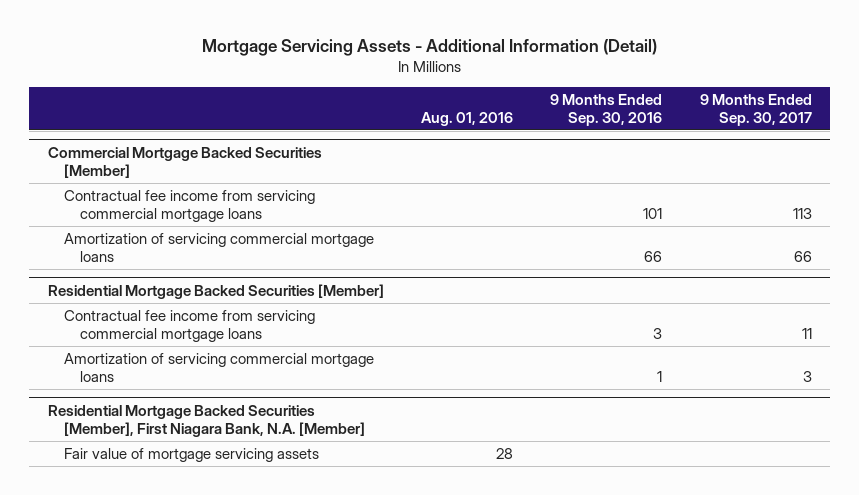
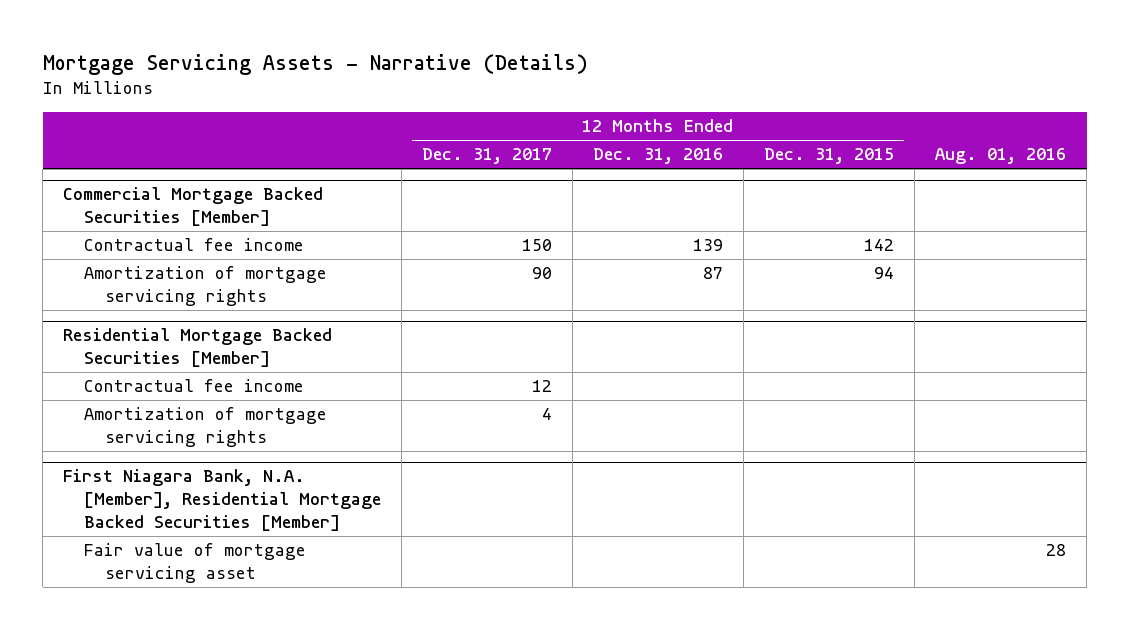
- Mortgage Servicing Assets - Additional Information (Detail)
+ Mortgage Servicing Assets - Narrative (Details)
- | Aug. 01, 2016 | 9 Months Ended Sep. 30, 2016 | 9 Months Ended Sep. 30, 2017
+ | 12 Months Ended Dec. 31, 2017 | 12 Months Ended Dec. 31, 2016 | 12 Months Ended Dec. 31, 2015 | Aug. 01, 2016
@ Commercial Mortgage Backed Securities [Member]
- Contractual fee income from servicing commercial mortgage loans | | 101 | 113
- Amortization of servicing commercial mortgage loans | | 66 | 66
+ Contractual fee income | 150 | 139 | 142 |
+ Amortization of mortgage servicing rights | 90 | 87 | 94 |
@ Residential Mortgage Backed Securities [Member]
- Contractual fee income from servicing commercial mortgage loans | | 3 | 11
- Amortization of servicing commercial mortgage loans | | 1 | 3
- Residential Mortgage Backed Securities [Member], First Niagara Bank, N.A. [Member]
- Fair value of mortgage servicing assets | 28 | |
@ Residential Mortgage Backed Securities [Member]
+ Contractual fee income | 12 | | |
+ Amortization of mortgage servicing rights | 4 | | |
+ First Niagara Bank, N.A. [Member], Residential Mortgage Backed Securities [Member]
+ Fair value of mortgage servicing asset | | | | 28

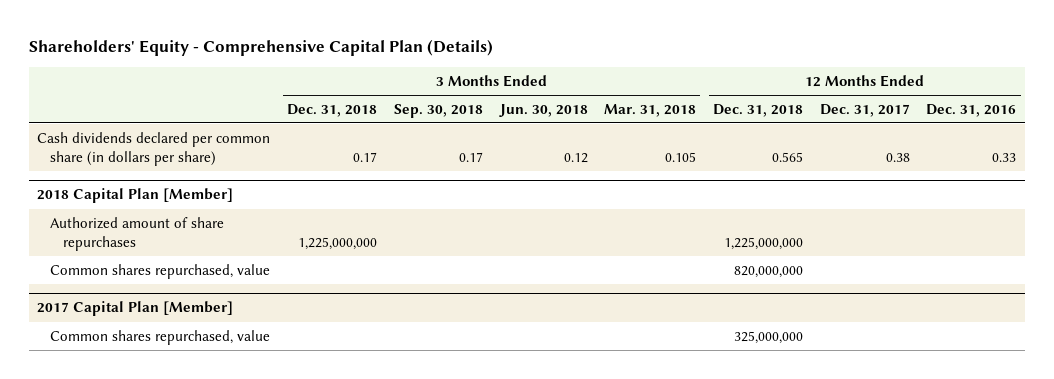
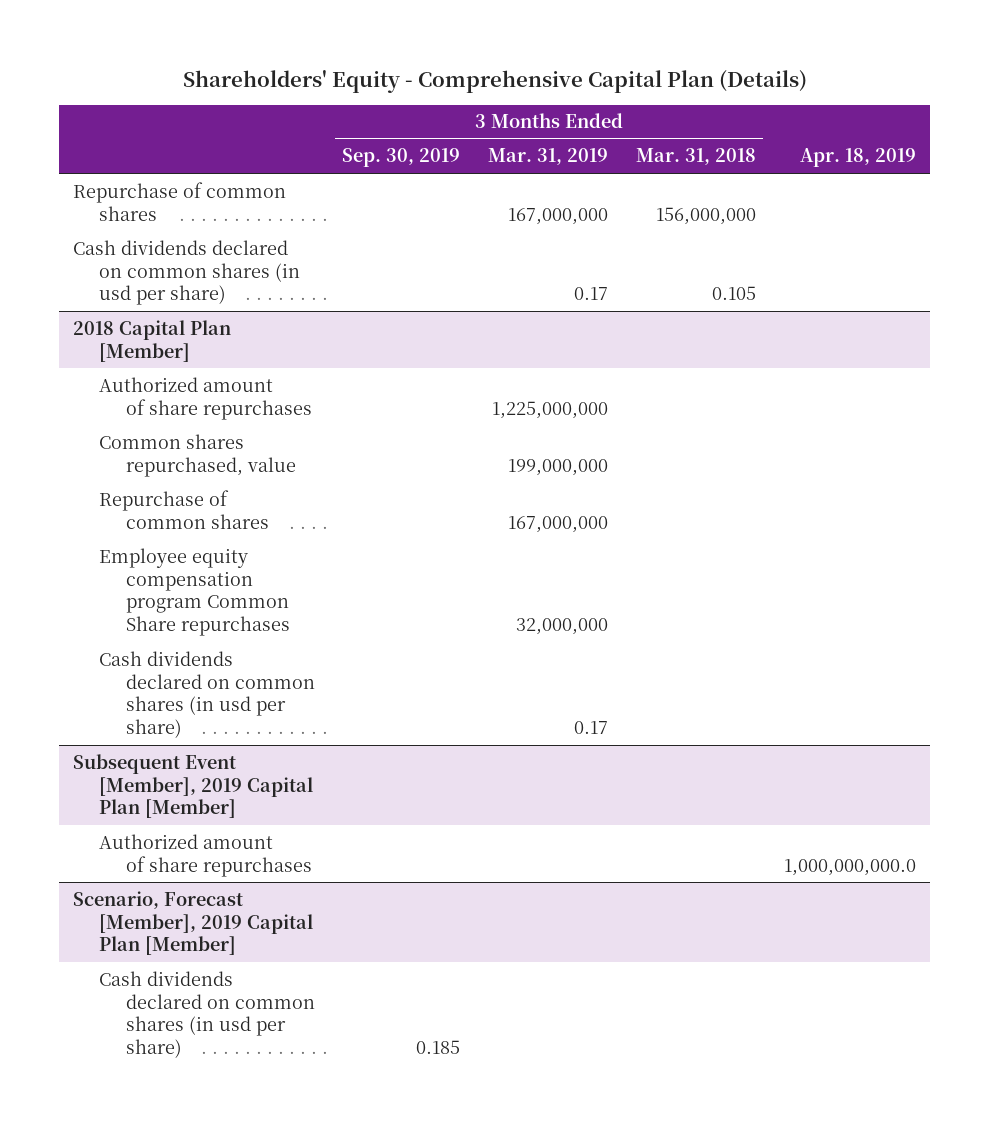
- | 3 Months Ended Dec. 31, 2018 | 3 Months Ended Sep. 30, 2018 | 3 Months Ended Jun. 30, 2018 | 3 Months Ended Mar. 31, 2018 | 12 Months Ended Dec. 31, 2018 | 12 Months Ended Dec. 31, 2017 | 12 Months Ended Dec. 31, 2016
+ | 3 Months Ended Sep. 30, 2019 | 3 Months Ended Mar. 31, 2019 | 3 Months Ended Mar. 31, 2018 | Apr. 18, 2019
- Cash dividends declared per common share (in dollars per share) | 0.17 | 0.17 | 0.12 | 0.105 | 0.565 | 0.38 | 0.33
+ Repurchase of common shares | | 167,000,000 | 156,000,000 |
+ Cash dividends declared on common shares (in usd per share) | | 0.17 | 0.105 |
- 2017 Capital Plan [Member]
- Common shares repurchased, value | | | | | 325,000,000 | |
@ 2018 Capital Plan [Member]
+ Repurchase of common shares | | 167,000,000 | |
+ Employee equity compensation program Common Share repurchases | | 32,000,000 | |
+ Cash dividends declared on common shares (in usd per share) | | 0.17 | |
+ Subsequent Event [Member], 2019 Capital Plan [Member]
+ Authorized amount of share repurchases | | | | 1,000,000,000.0
+ Scenario, Forecast [Member], 2019 Capital Plan [Member]
+ Cash dividends declared on common shares (in usd per share) | 0.185 | | |

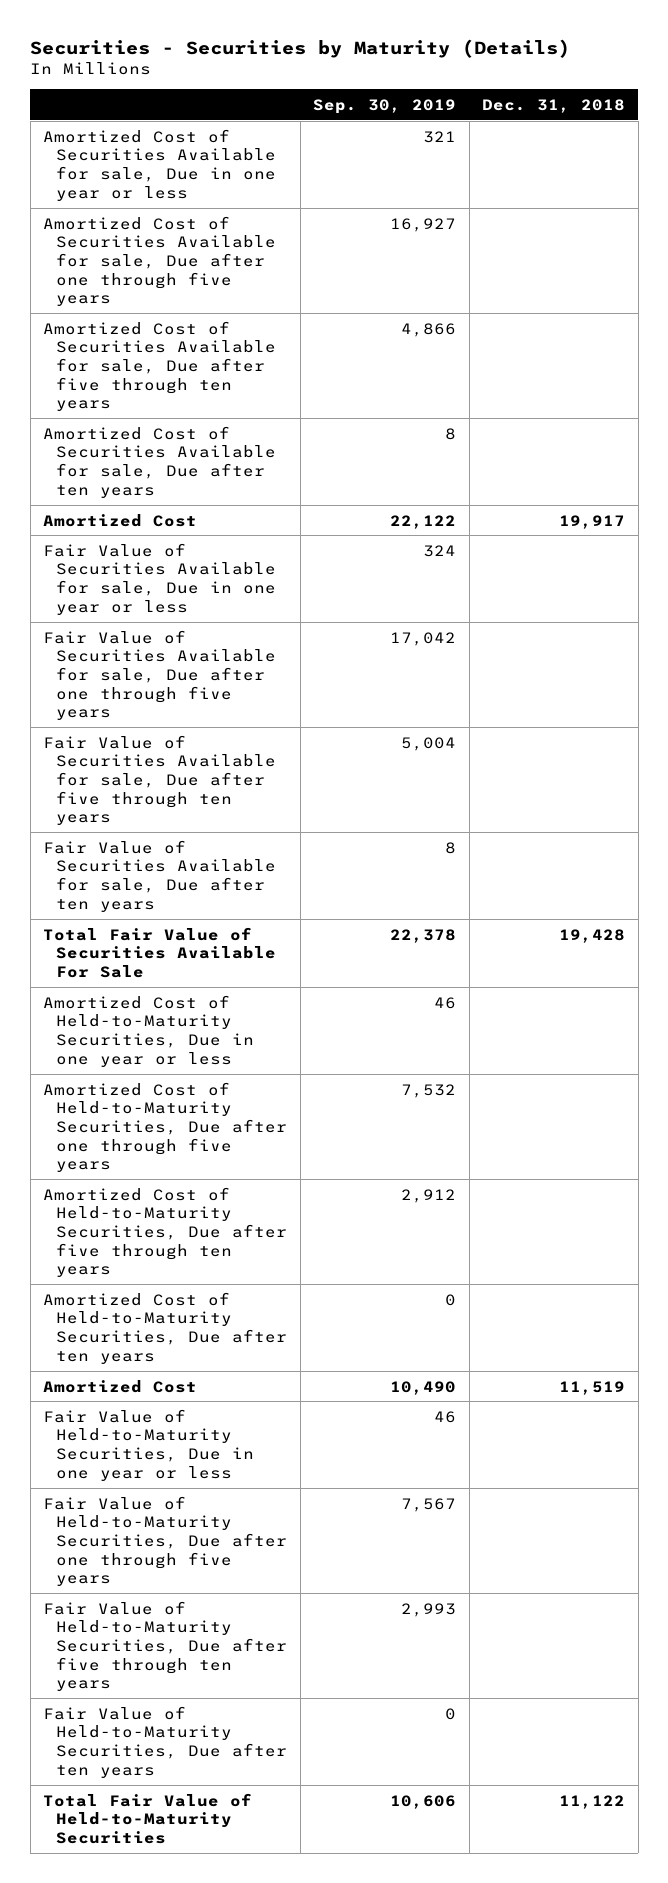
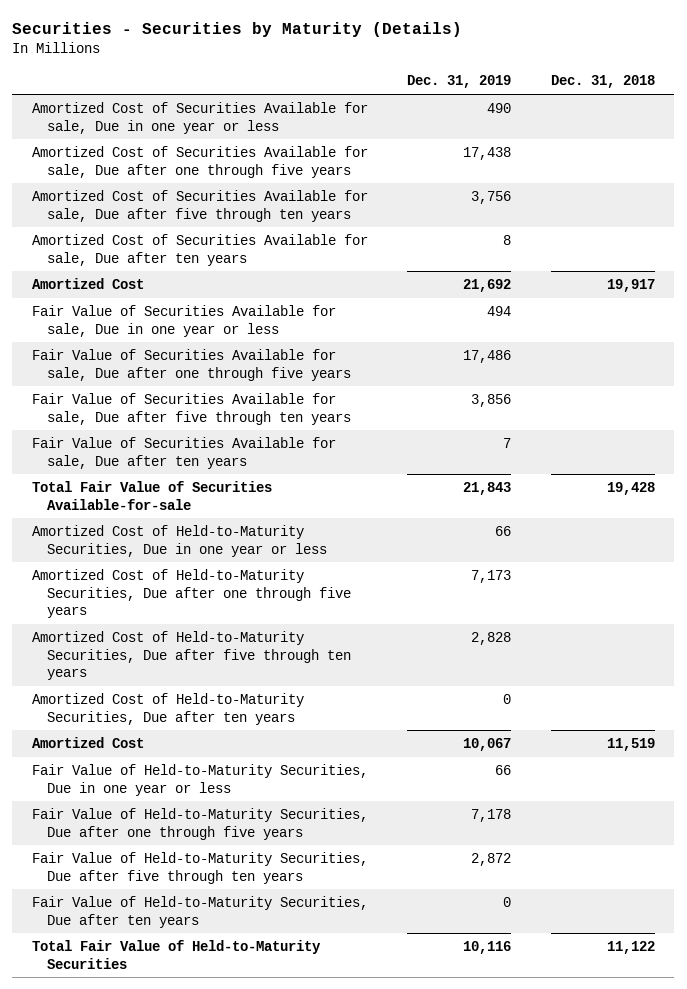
- | Sep. 30, 2019 | Dec. 31, 2018
+ | Dec. 31, 2019 | Dec. 31, 2018
- Total Fair Value of Securities Available For Sale | 22,378 | 19,428
+ Total Fair Value of Securities Available-for-sale | 21,843 | 19,428

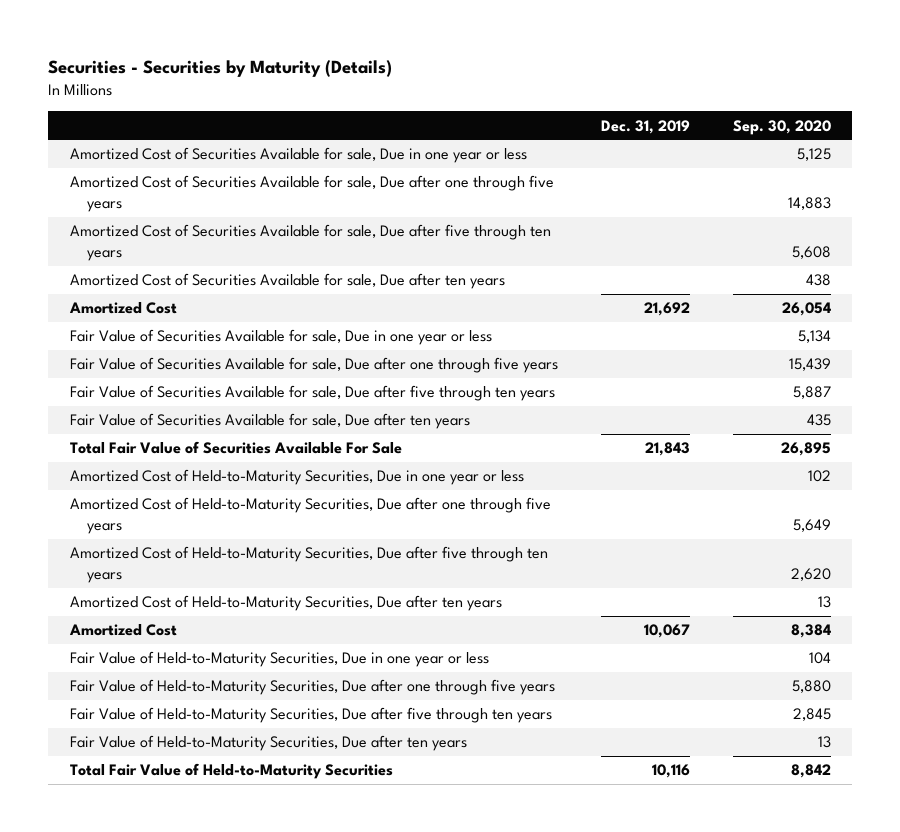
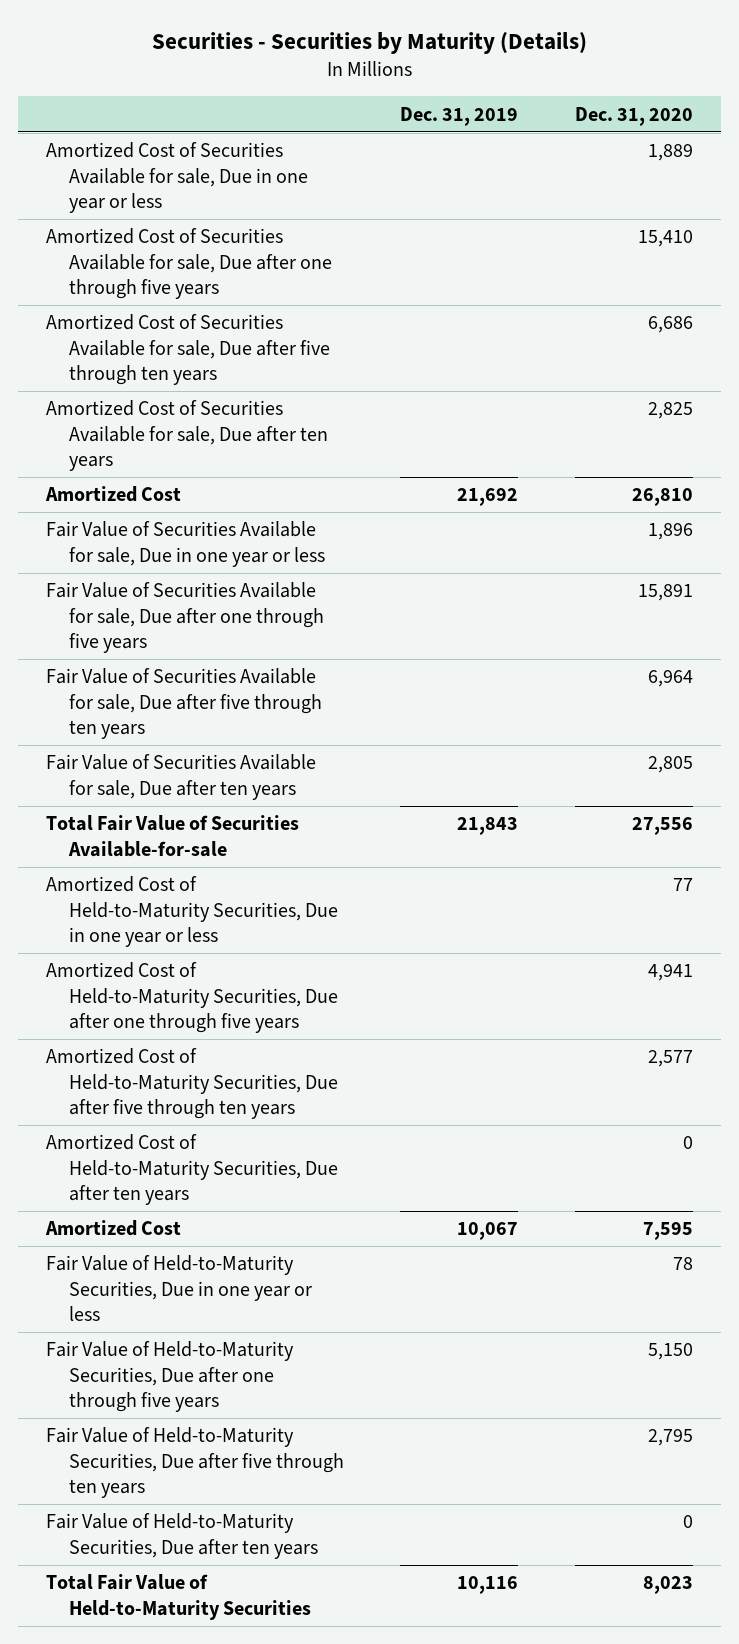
- | Dec. 31, 2019 | Sep. 30, 2020
+ | Dec. 31, 2019 | Dec. 31, 2020
- Total Fair Value of Securities Available For Sale | 21,843 | 26,895
+ Total Fair Value of Securities Available-for-sale | 21,843 | 27,556

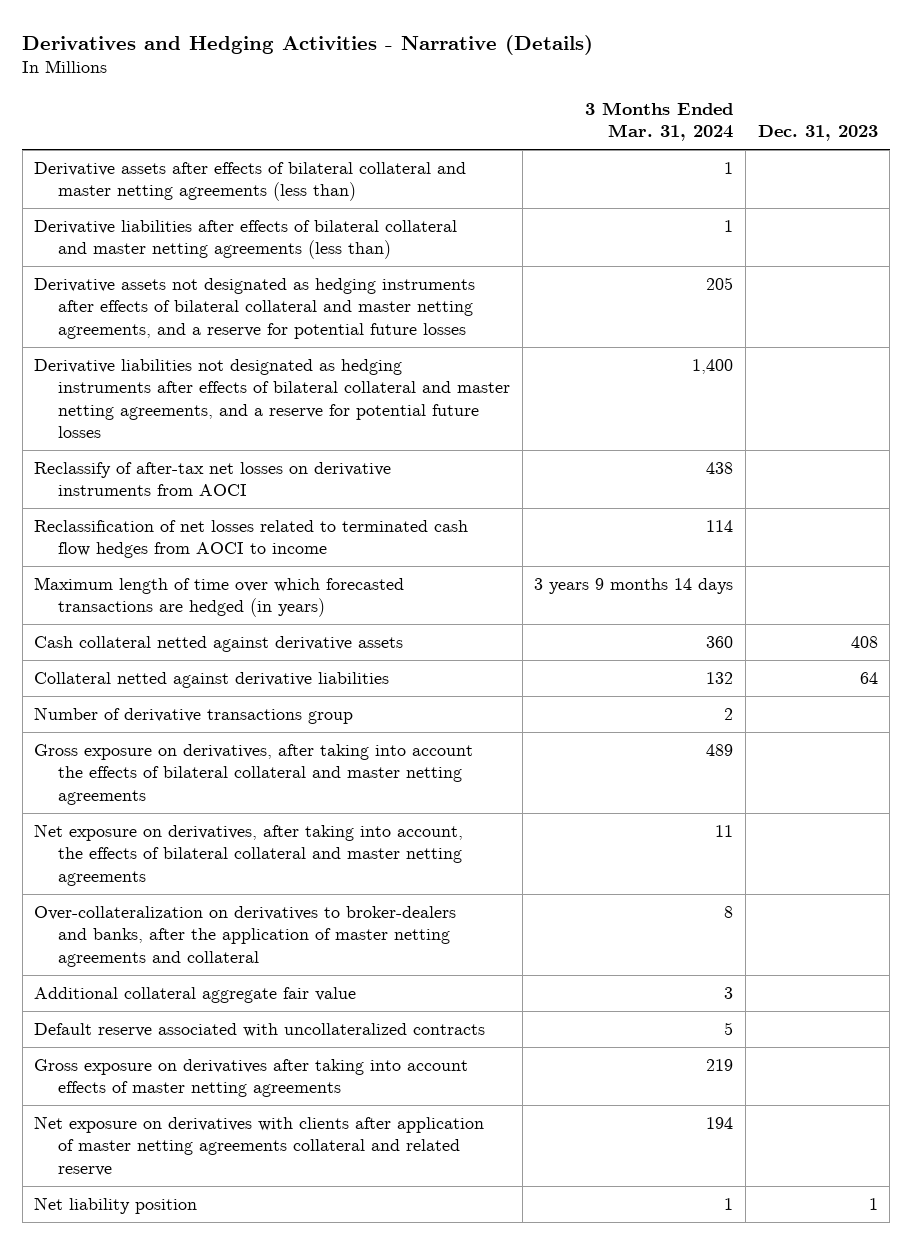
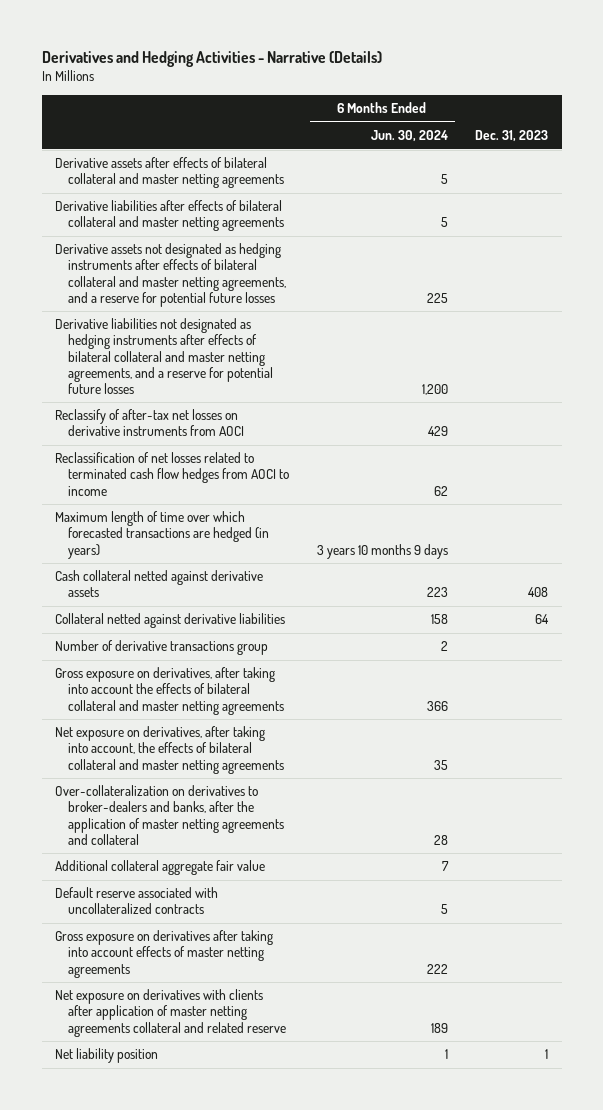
- | 3 Months Ended Mar. 31, 2024 | Dec. 31, 2023
+ | 6 Months Ended Jun. 30, 2024 | Dec. 31, 2023
- Derivative assets after effects of bilateral collateral and master netting agreements (less than) | 1 |
- Derivative liabilities after effects of bilateral collateral and master netting agreements (less than) | 1 |
+ Derivative assets after effects of bilateral collateral and master netting agreements | 5 |
+ Derivative liabilities after effects of bilateral collateral and master netting agreements | 5 |

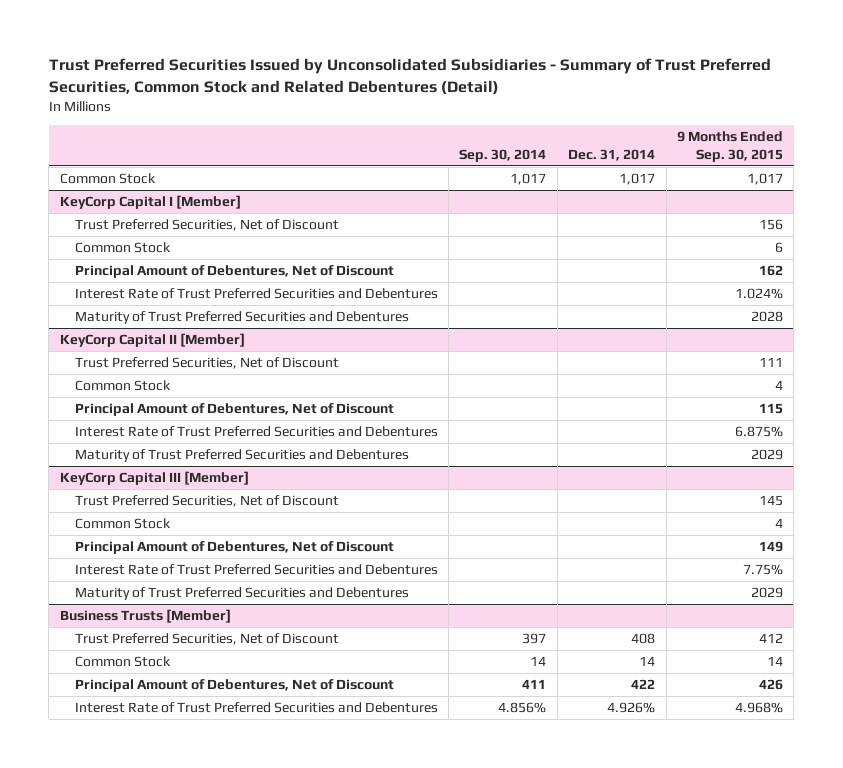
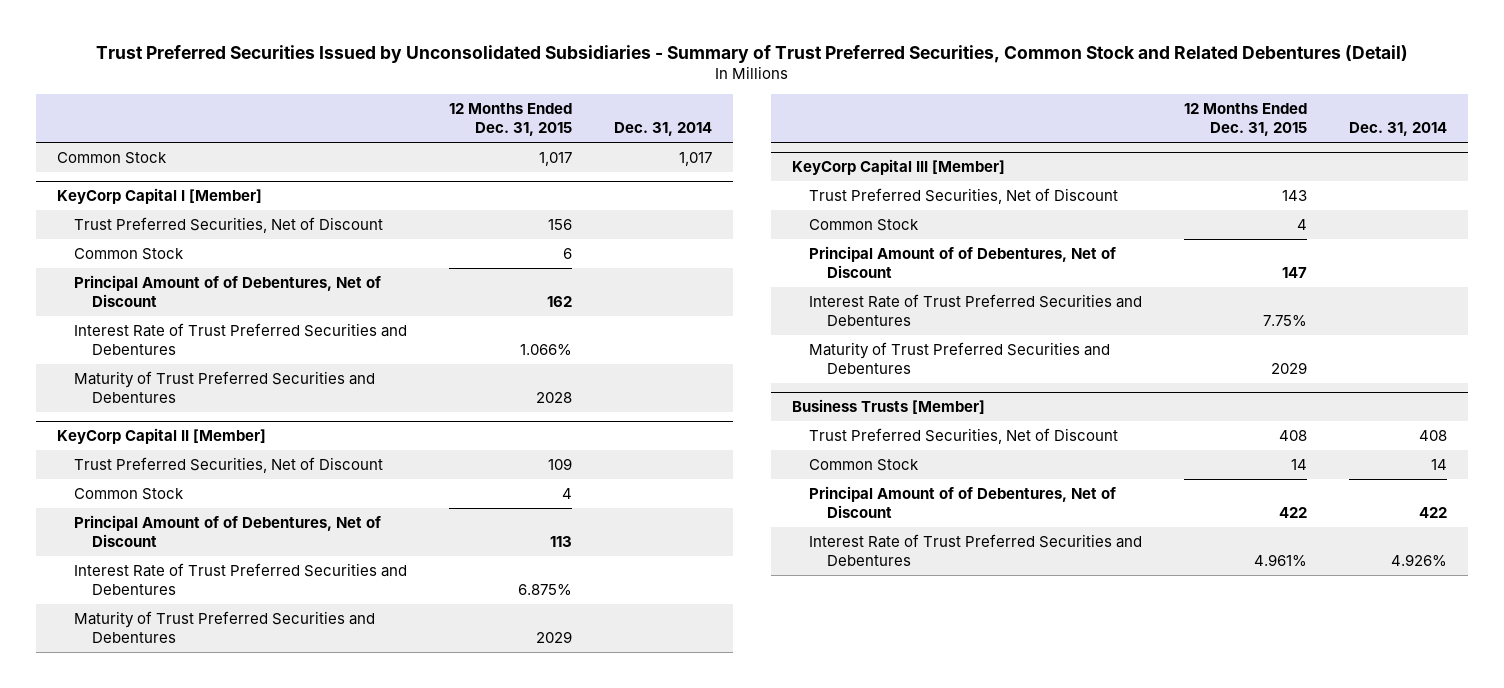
- | Sep. 30, 2014 | Dec. 31, 2014 | 9 Months Ended Sep. 30, 2015
+ | 12 Months Ended Dec. 31, 2015 | Dec. 31, 2014
@ KeyCorp Capital I [Member]
- Principal Amount of Debentures, Net of Discount | | | 162
+ Principal Amount of of Debentures, Net of Discount | 162 |
@ KeyCorp Capital II [Member]
- Principal Amount of Debentures, Net of Discount | | | 115
+ Principal Amount of of Debentures, Net of Discount | 113 |
@ KeyCorp Capital III [Member]
- Principal Amount of Debentures, Net of Discount | | | 149
+ Principal Amount of of Debentures, Net of Discount | 147 |
@ Business Trusts [Member]
- Principal Amount of Debentures, Net of Discount | 411 | 422 | 426
+ Principal Amount of of Debentures, Net of Discount | 422 | 422

